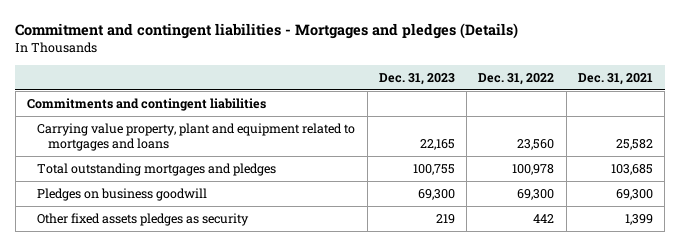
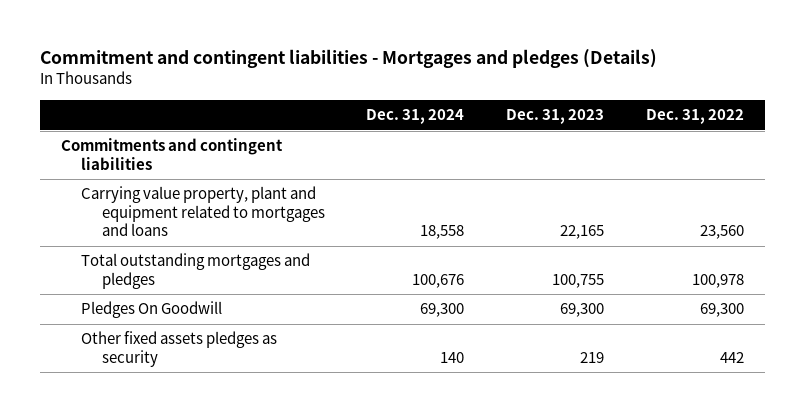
- | Dec. 31, 2023 | Dec. 31, 2022 | Dec. 31, 2021
+ | Dec. 31, 2024 | Dec. 31, 2023 | Dec. 31, 2022
- Pledges on business goodwill | 69,300 | 69,300 | 69,300
+ Pledges On Goodwill | 69,300 | 69,300 | 69,300

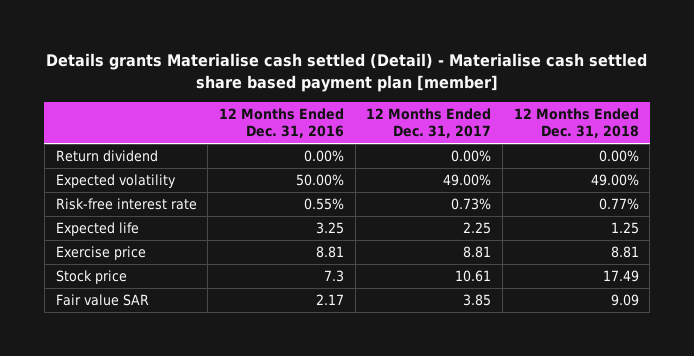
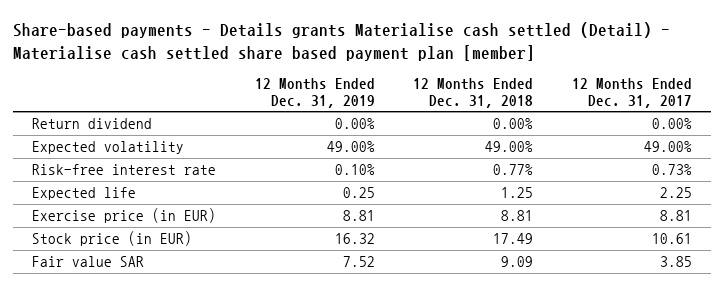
- Details grants Materialise cash settled (Detail) - Materialise cash settled share based payment plan [member]
+ Share-based payments - Details grants Materialise cash settled (Detail) - Materialise cash settled share based payment plan [member]
- | 12 Months Ended Dec. 31, 2016 | 12 Months Ended Dec. 31, 2017 | 12 Months Ended Dec. 31, 2018
+ | 12 Months Ended Dec. 31, 2019 | 12 Months Ended Dec. 31, 2018 | 12 Months Ended Dec. 31, 2017
- Exercise price | 8.81 | 8.81 | 8.81
- Stock price | 7.3 | 10.61 | 17.49
+ Exercise price (in EUR) | 8.81 | 8.81 | 8.81
+ Stock price (in EUR) | 16.32 | 17.49 | 10.61

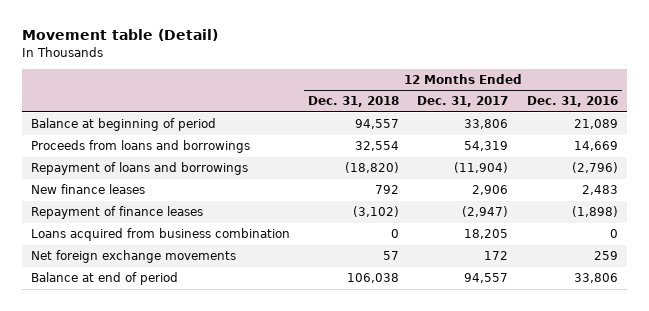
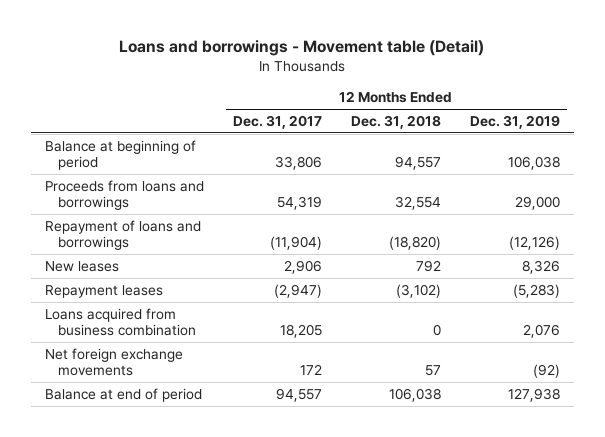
- Movement table (Detail)
+ Loans and borrowings - Movement table (Detail)
- | 12 Months Ended Dec. 31, 2018 | 12 Months Ended Dec. 31, 2017 | 12 Months Ended Dec. 31, 2016
+ | 12 Months Ended Dec. 31, 2017 | 12 Months Ended Dec. 31, 2018 | 12 Months Ended Dec. 31, 2019
- New finance leases | 792 | 2,906 | 2,483
- Repayment of finance leases | (3,102) | (2,947) | (1,898)
+ New leases | 2,906 | 792 | 8,326
+ Repayment leases | (2,947) | (3,102) | (5,283)

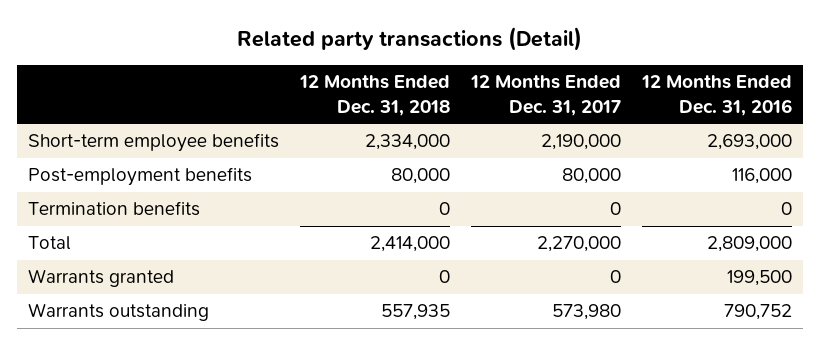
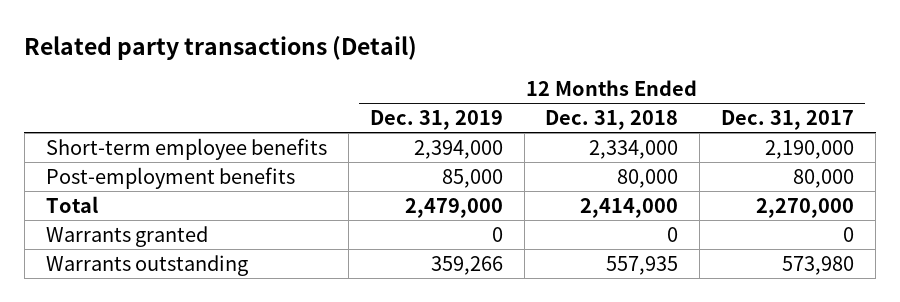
- | 12 Months Ended Dec. 31, 2018 | 12 Months Ended Dec. 31, 2017 | 12 Months Ended Dec. 31, 2016
+ | 12 Months Ended Dec. 31, 2019 | 12 Months Ended Dec. 31, 2018 | 12 Months Ended Dec. 31, 2017
- Termination benefits | 0 | 0 | 0

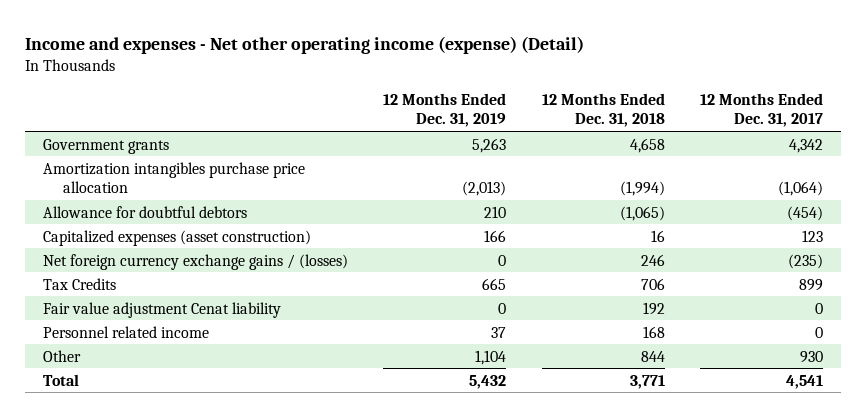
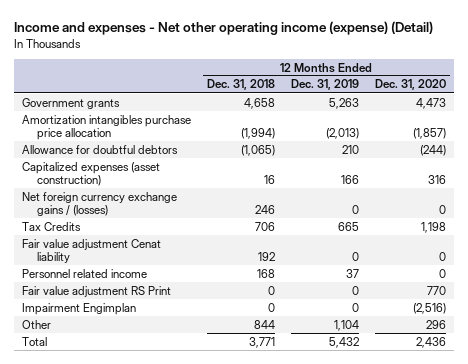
- | 12 Months Ended Dec. 31, 2019 | 12 Months Ended Dec. 31, 2018 | 12 Months Ended Dec. 31, 2017
+ | 12 Months Ended Dec. 31, 2018 | 12 Months Ended Dec. 31, 2019 | 12 Months Ended Dec. 31, 2020
+ Fair value adjustment RS Print | 0 | 0 | 770
+ Impairment Engimplan | 0 | 0 | (2,516)

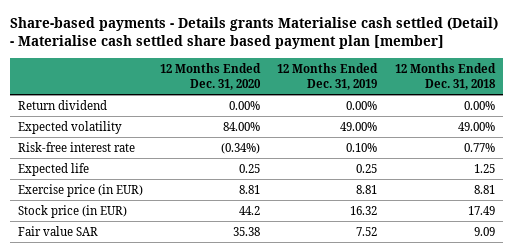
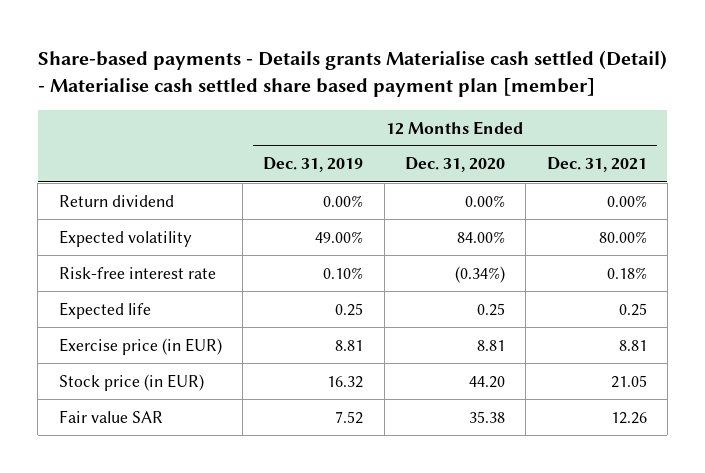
- | 12 Months Ended Dec. 31, 2020 | 12 Months Ended Dec. 31, 2019 | 12 Months Ended Dec. 31, 2018
+ | 12 Months Ended Dec. 31, 2019 | 12 Months Ended Dec. 31, 2020 | 12 Months Ended Dec. 31, 2021
- Stock price (in EUR) | 44.2 | 16.32 | 17.49
+ Stock price (in EUR) | 16.32 | 44.20 | 21.05

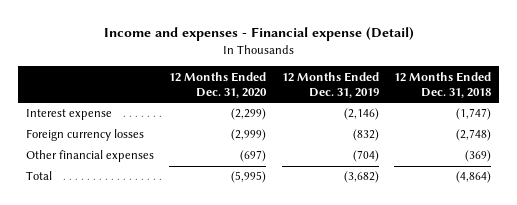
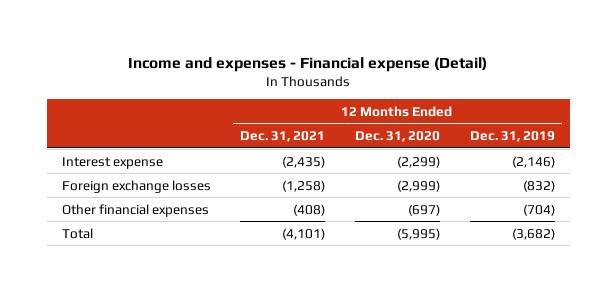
- | 12 Months Ended Dec. 31, 2020 | 12 Months Ended Dec. 31, 2019 | 12 Months Ended Dec. 31, 2018
+ | 12 Months Ended Dec. 31, 2021 | 12 Months Ended Dec. 31, 2020 | 12 Months Ended Dec. 31, 2019
- Foreign currency losses | (2,999) | (832) | (2,748)
+ Foreign exchange losses | (1,258) | (2,999) | (832)

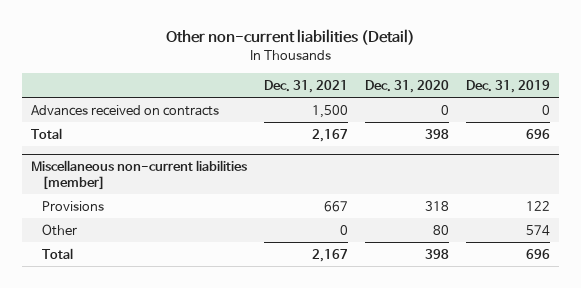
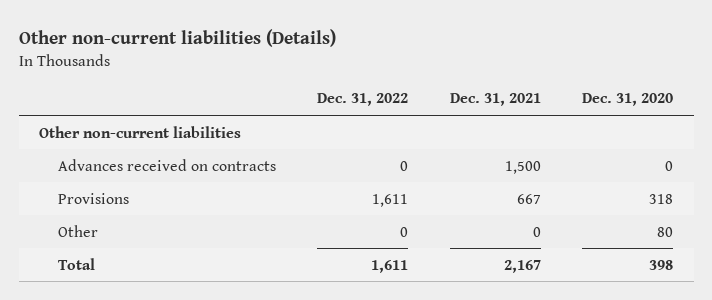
- Other non-current liabilities (Detail)
+ Other non-current liabilities (Details)
- | Dec. 31, 2021 | Dec. 31, 2020 | Dec. 31, 2019
+ | Dec. 31, 2022 | Dec. 31, 2021 | Dec. 31, 2020
+ Other non-current liabilities
- Total | 2,167 | 398 | 696
- Miscellaneous non-current liabilities [member]

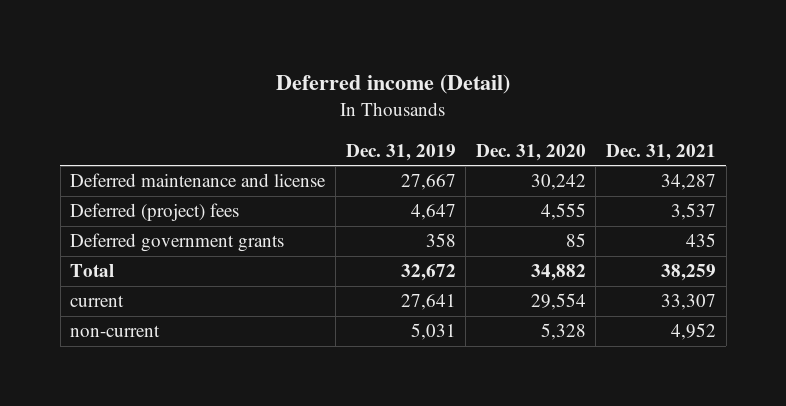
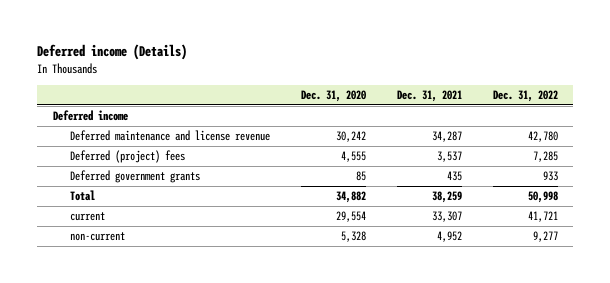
- Deferred income (Detail)
+ Deferred income (Details)
- | Dec. 31, 2019 | Dec. 31, 2020 | Dec. 31, 2021
+ | Dec. 31, 2020 | Dec. 31, 2021 | Dec. 31, 2022
- Deferred maintenance and license | 27,667 | 30,242 | 34,287
+ Deferred income
+ Deferred maintenance and license revenue | 30,242 | 34,287 | 42,780

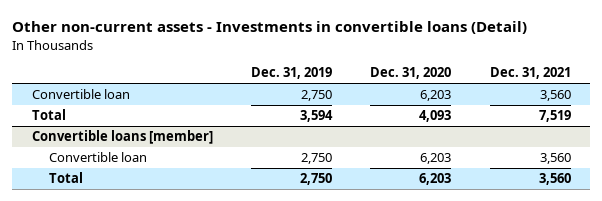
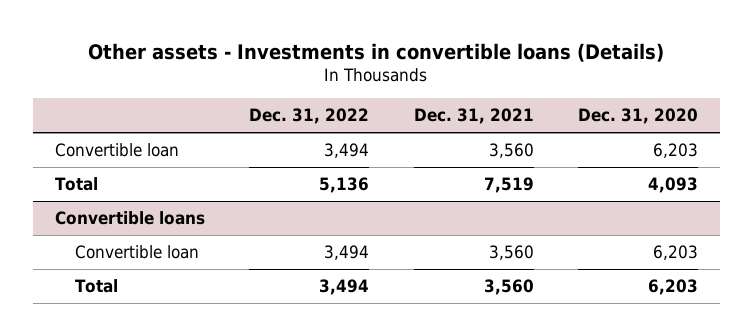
- Other non-current assets - Investments in convertible loans (Detail)
+ Other assets - Investments in convertible loans (Details)
- | Dec. 31, 2019 | Dec. 31, 2020 | Dec. 31, 2021
+ | Dec. 31, 2022 | Dec. 31, 2021 | Dec. 31, 2020
- Convertible loans [member]
+ Convertible loans

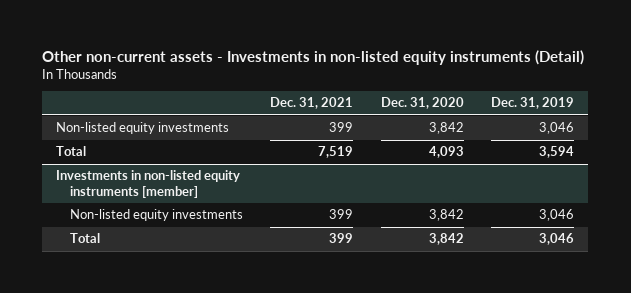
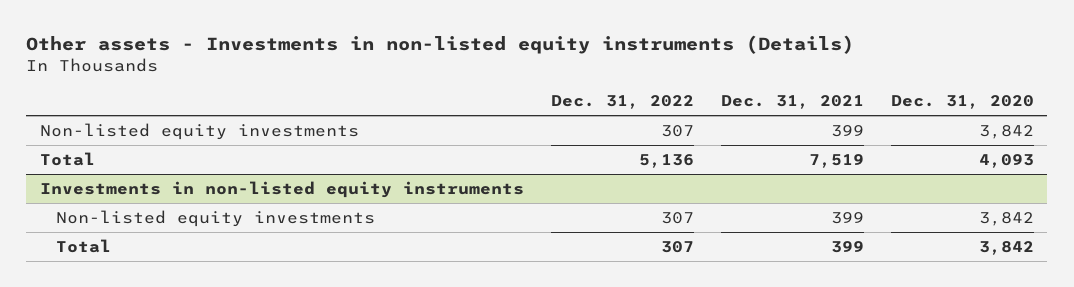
- Other non-current assets - Investments in non-listed equity instruments (Detail)
+ Other assets - Investments in non-listed equity instruments (Details)
- | Dec. 31, 2021 | Dec. 31, 2020 | Dec. 31, 2019
+ | Dec. 31, 2022 | Dec. 31, 2021 | Dec. 31, 2020
- Investments in non-listed equity instruments [member]
+ Investments in non-listed equity instruments

